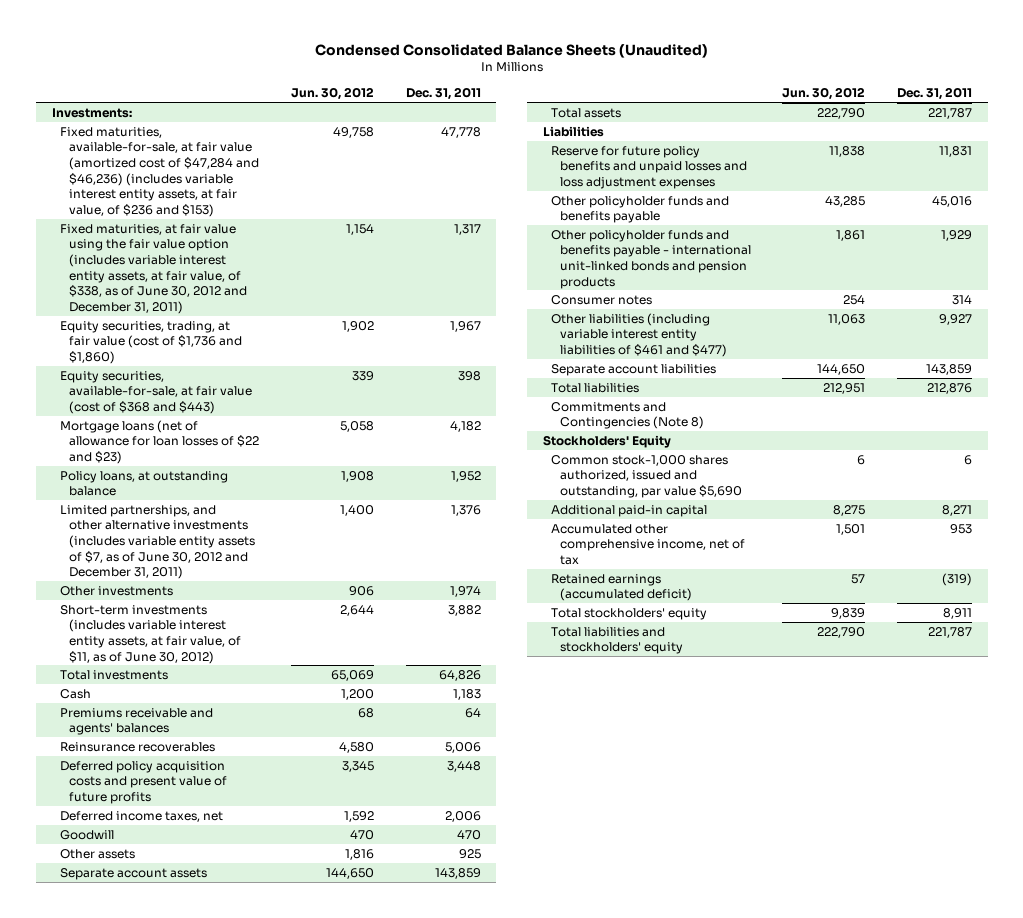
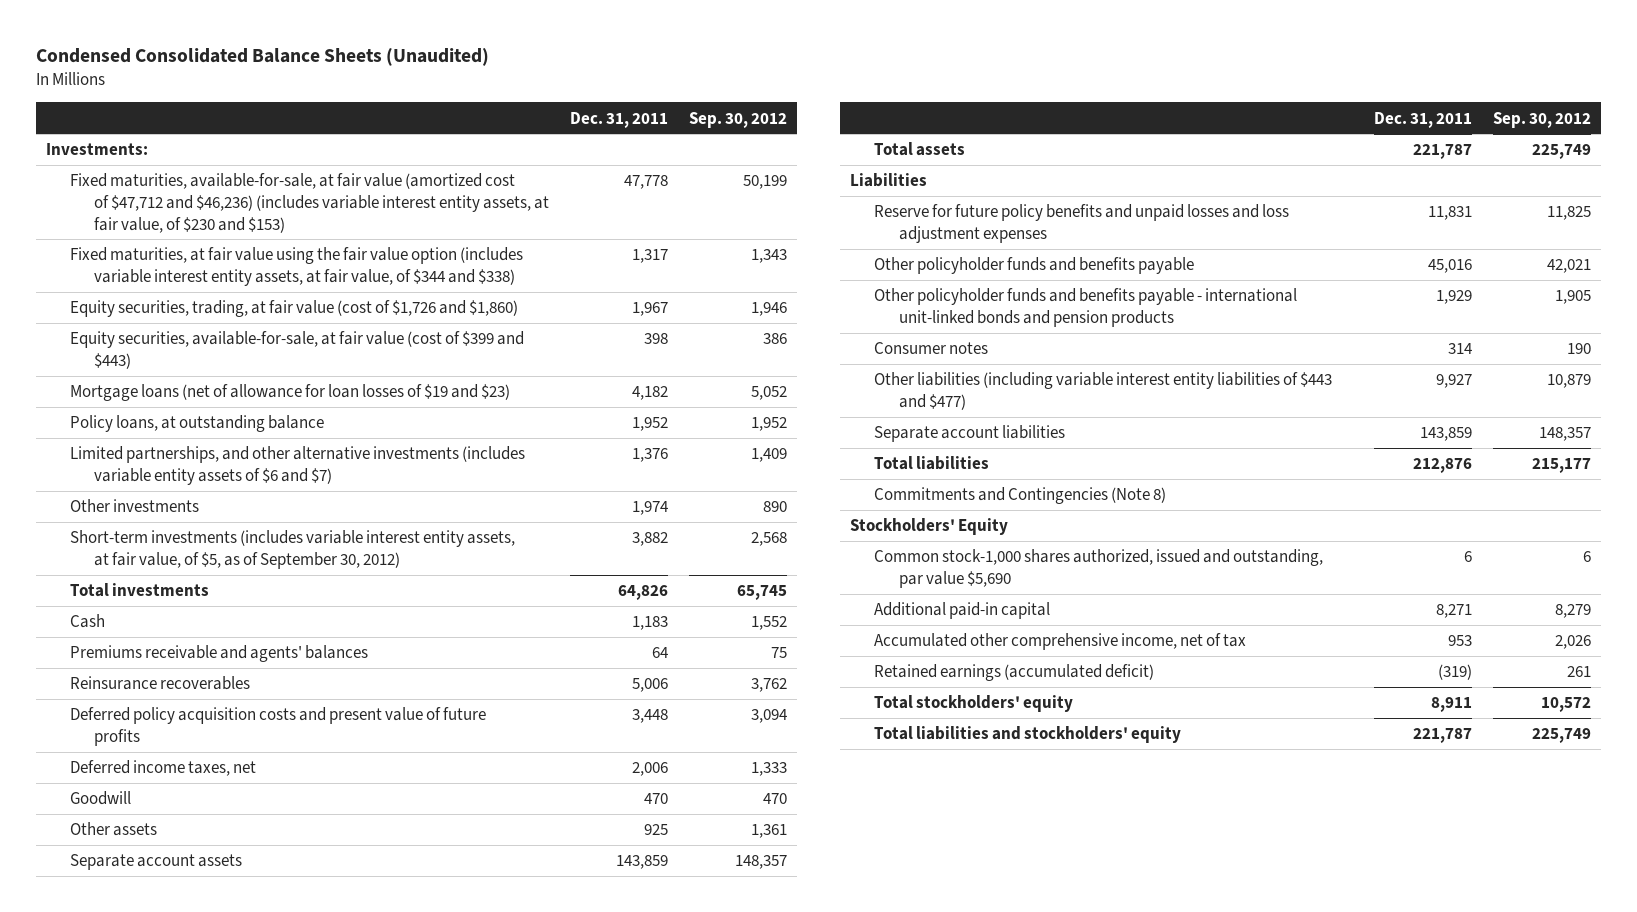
- | Jun. 30, 2012 | Dec. 31, 2011
+ | Dec. 31, 2011 | Sep. 30, 2012
- Fixed maturities, available-for-sale, at fair value (amortized cost of $47,284 and $46,236) (includes variable interest entity assets, at fair value, of $236 and $153) | 49,758 | 47,778
- Fixed maturities, at fair value using the fair value option (includes variable interest entity assets, at fair value, of $338, as of June 30, 2012 and December 31, 2011) | 1,154 | 1,317
- Equity securities, trading, at fair value (cost of $1,736 and $1,860) | 1,902 | 1,967
- Equity securities, available-for-sale, at fair value (cost of $368 and $443) | 339 | 398
- Mortgage loans (net of allowance for loan losses of $22 and $23) | 5,058 | 4,182
+ Fixed maturities, available-for-sale, at fair value (amortized cost of $47,712 and $46,236) (includes variable interest entity assets, at fair value, of $230 and $153) | 47,778 | 50,199
+ Fixed maturities, at fair value using the fair value option (includes variable interest entity assets, at fair value, of $344 and $338) | 1,317 | 1,343
+ Equity securities, trading, at fair value (cost of $1,726 and $1,860) | 1,967 | 1,946
+ Equity securities, available-for-sale, at fair value (cost of $399 and $443) | 398 | 386
+ Mortgage loans (net of allowance for loan losses of $19 and $23) | 4,182 | 5,052
- Limited partnerships, and other alternative investments (includes variable entity assets of $7, as of June 30, 2012 and December 31, 2011) | 1,400 | 1,376
+ Limited partnerships, and other alternative investments (includes variable entity assets of $6 and $7) | 1,376 | 1,409
- Short-term investments (includes variable interest entity assets, at fair value, of $11, as of June 30, 2012) | 2,644 | 3,882
+ Short-term investments (includes variable interest entity assets, at fair value, of $5, as of September 30, 2012) | 3,882 | 2,568
- Other liabilities (including variable interest entity liabilities of $461 and $477) | 11,063 | 9,927
+ Other liabilities (including variable interest entity liabilities of $443 and $477) | 9,927 | 10,879

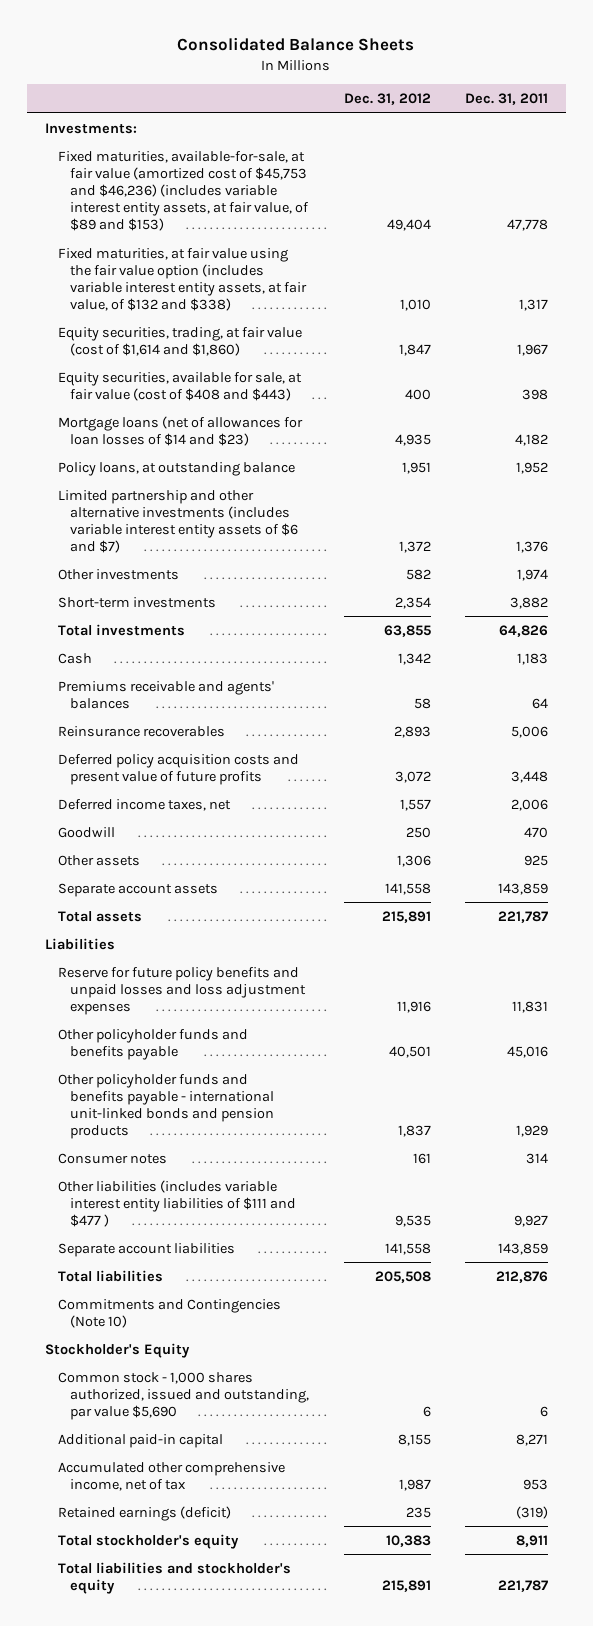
- Condensed Consolidated Balance Sheets (Unaudited)
+ Consolidated Balance Sheets
- | Dec. 31, 2011 | Sep. 30, 2012
+ | Dec. 31, 2012 | Dec. 31, 2011
- Fixed maturities, available-for-sale, at fair value (amortized cost of $47,712 and $46,236) (includes variable interest entity assets, at fair value, of $230 and $153) | 47,778 | 50,199
- Fixed maturities, at fair value using the fair value option (includes variable interest entity assets, at fair value, of $344 and $338) | 1,317 | 1,343
- Equity securities, trading, at fair value (cost of $1,726 and $1,860) | 1,967 | 1,946
- Equity securities, available-for-sale, at fair value (cost of $399 and $443) | 398 | 386
- Mortgage loans (net of allowance for loan losses of $19 and $23) | 4,182 | 5,052
+ Fixed maturities, available-for-sale, at fair value (amortized cost of $45,753 and $46,236) (includes variable interest entity assets, at fair value, of $89 and $153) | 49,404 | 47,778
+ Fixed maturities, at fair value using the fair value option (includes variable interest entity assets, at fair value, of $132 and $338) | 1,010 | 1,317
+ Equity securities, trading, at fair value (cost of $1,614 and $1,860) | 1,847 | 1,967
+ Equity securities, available for sale, at fair value (cost of $408 and $443) | 400 | 398
+ Mortgage loans (net of allowances for loan losses of $14 and $23) | 4,935 | 4,182
- Limited partnerships, and other alternative investments (includes variable entity assets of $6 and $7) | 1,376 | 1,409
+ Limited partnership and other alternative investments (includes variable interest entity assets of $6 and $7) | 1,372 | 1,376
- Short-term investments (includes variable interest entity assets, at fair value, of $5, as of September 30, 2012) | 3,882 | 2,568
+ Short-term investments | 2,354 | 3,882
- Other liabilities (including variable interest entity liabilities of $443 and $477) | 9,927 | 10,879
+ Other liabilities (includes variable interest entity liabilities of $111 and $477 ) | 9,535 | 9,927
- Commitments and Contingencies (Note 8)
- Stockholders' Equity
- Common stock-1,000 shares authorized, issued and outstanding, par value $5,690 | 6 | 6
+ Commitments and Contingencies (Note 10)
+ Stockholder's Equity
+ Common stock - 1,000 shares authorized, issued and outstanding, par value $5,690 | 6 | 6
- Retained earnings (accumulated deficit) | (319) | 261
- Total stockholders' equity | 8,911 | 10,572
- Total liabilities and stockholders' equity | 221,787 | 225,749
+ Retained earnings (deficit) | 235 | (319)
+ Total stockholder's equity | 10,383 | 8,911
+ Total liabilities and stockholder's equity | 215,891 | 221,787

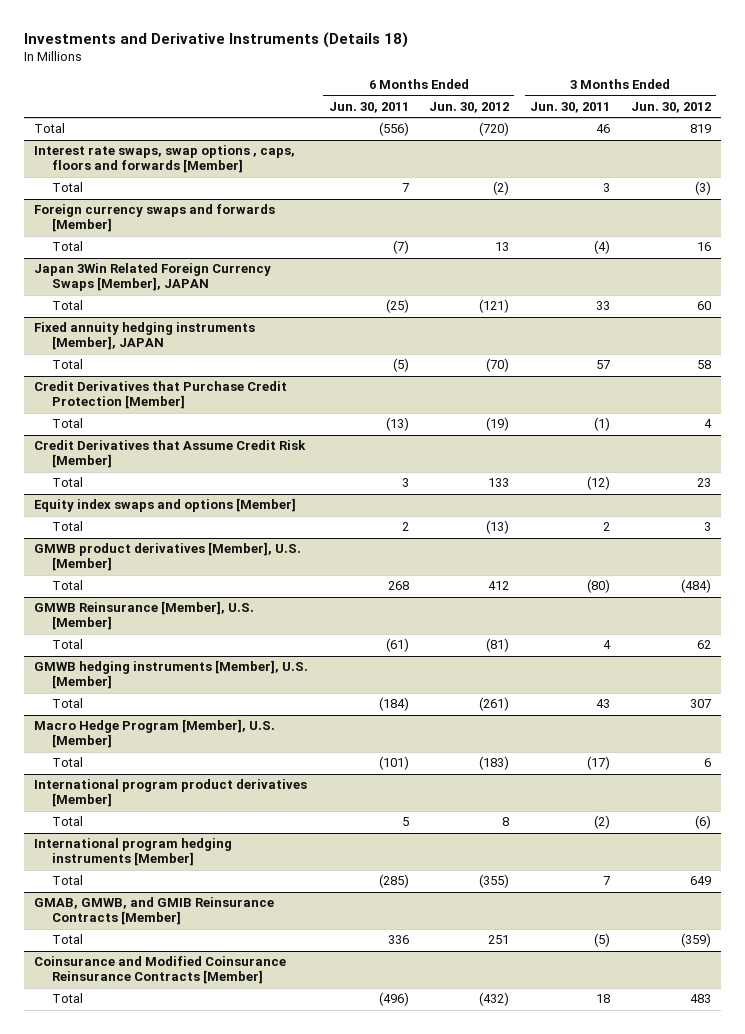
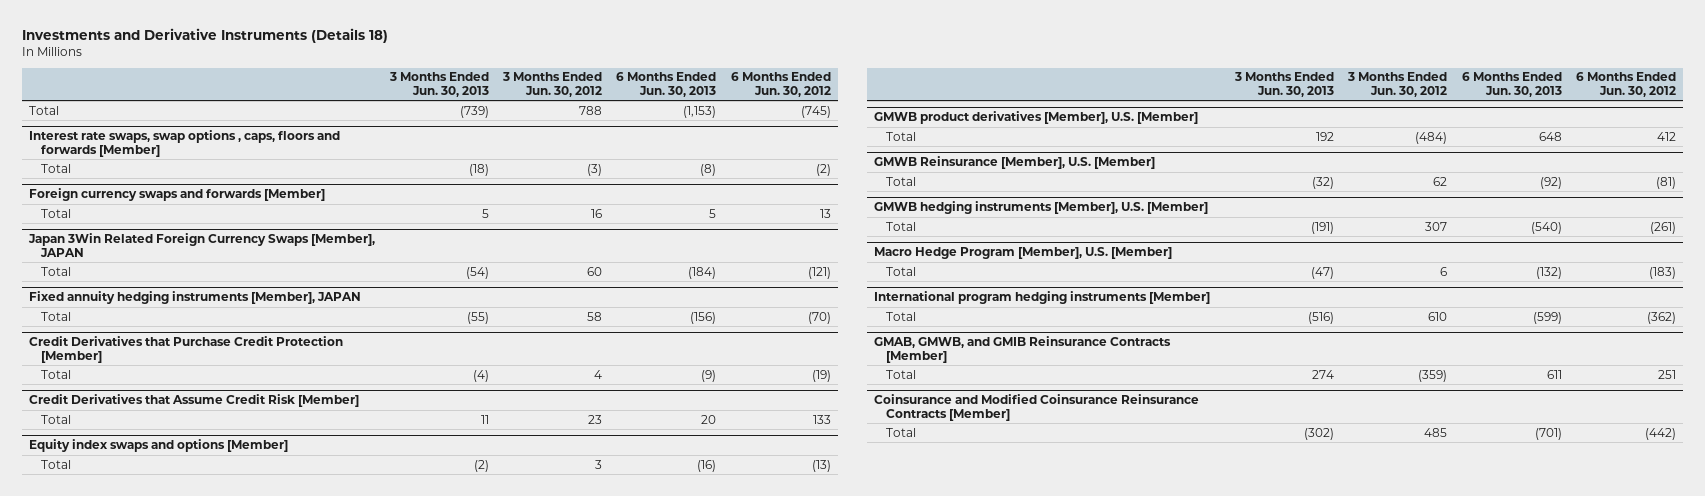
- | 6 Months Ended Jun. 30, 2011 | 6 Months Ended Jun. 30, 2012 | 3 Months Ended Jun. 30, 2011 | 3 Months Ended Jun. 30, 2012
+ | 3 Months Ended Jun. 30, 2013 | 3 Months Ended Jun. 30, 2012 | 6 Months Ended Jun. 30, 2013 | 6 Months Ended Jun. 30, 2012
- Total | (556) | (720) | 46 | 819
+ Total | (739) | 788 | (1,153) | (745)
- International program product derivatives [Member]
- Total | 5 | 8 | (2) | (6)
@ International program hedging instruments [Member]
- Total | (285) | (355) | 7 | 649
+ Total | (516) | 610 | (599) | (362)
@ Coinsurance and Modified Coinsurance Reinsurance Contracts [Member]
- Total | (496) | (432) | 18 | 483
+ Total | (302) | 485 | (701) | (442)

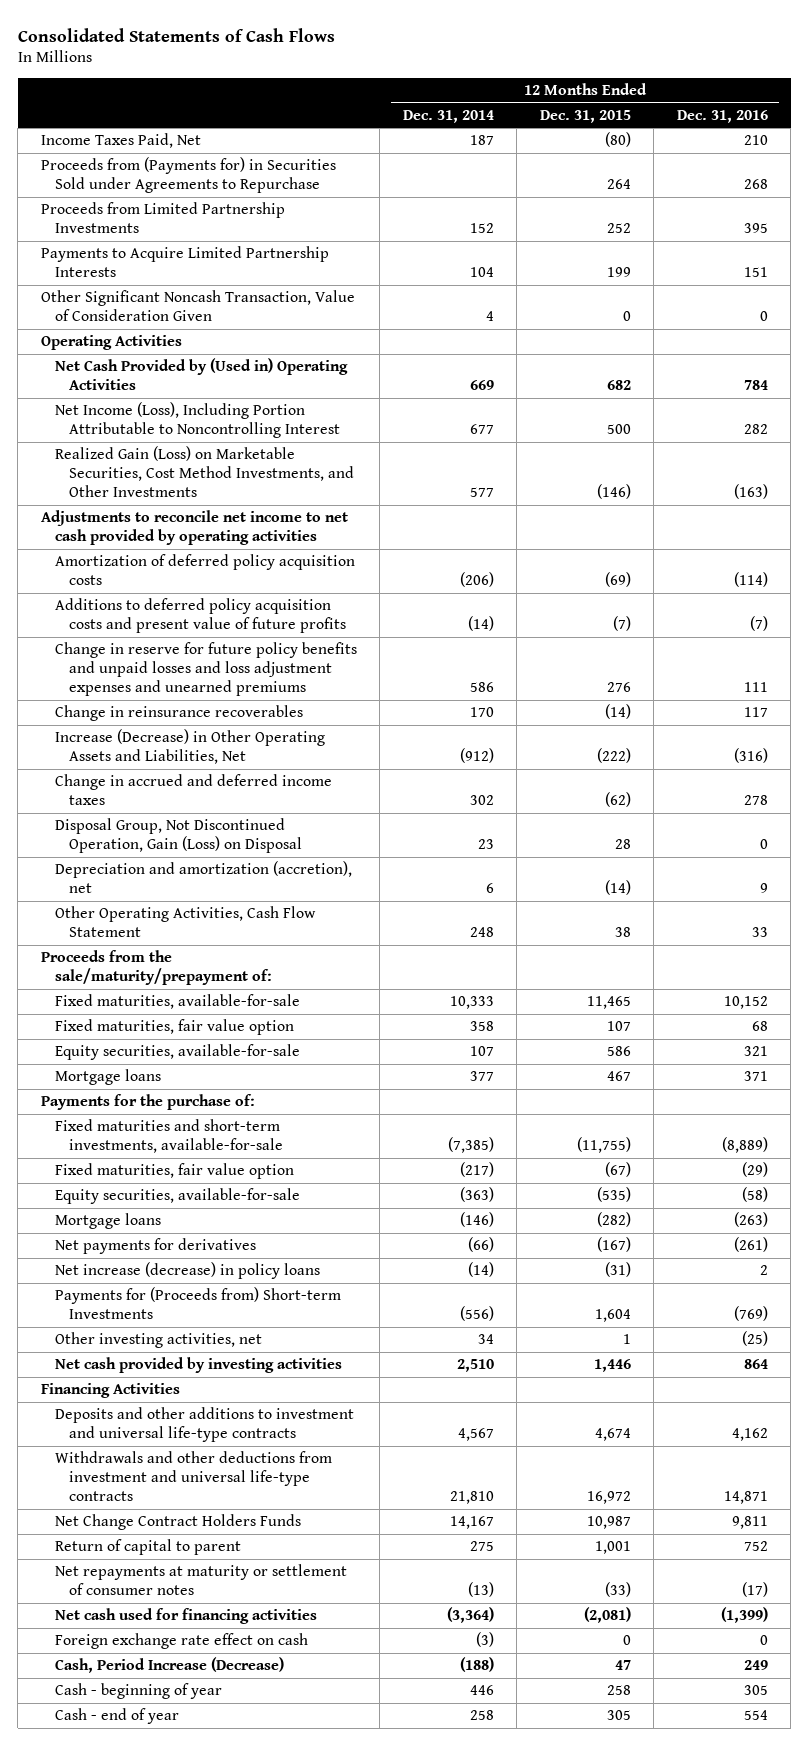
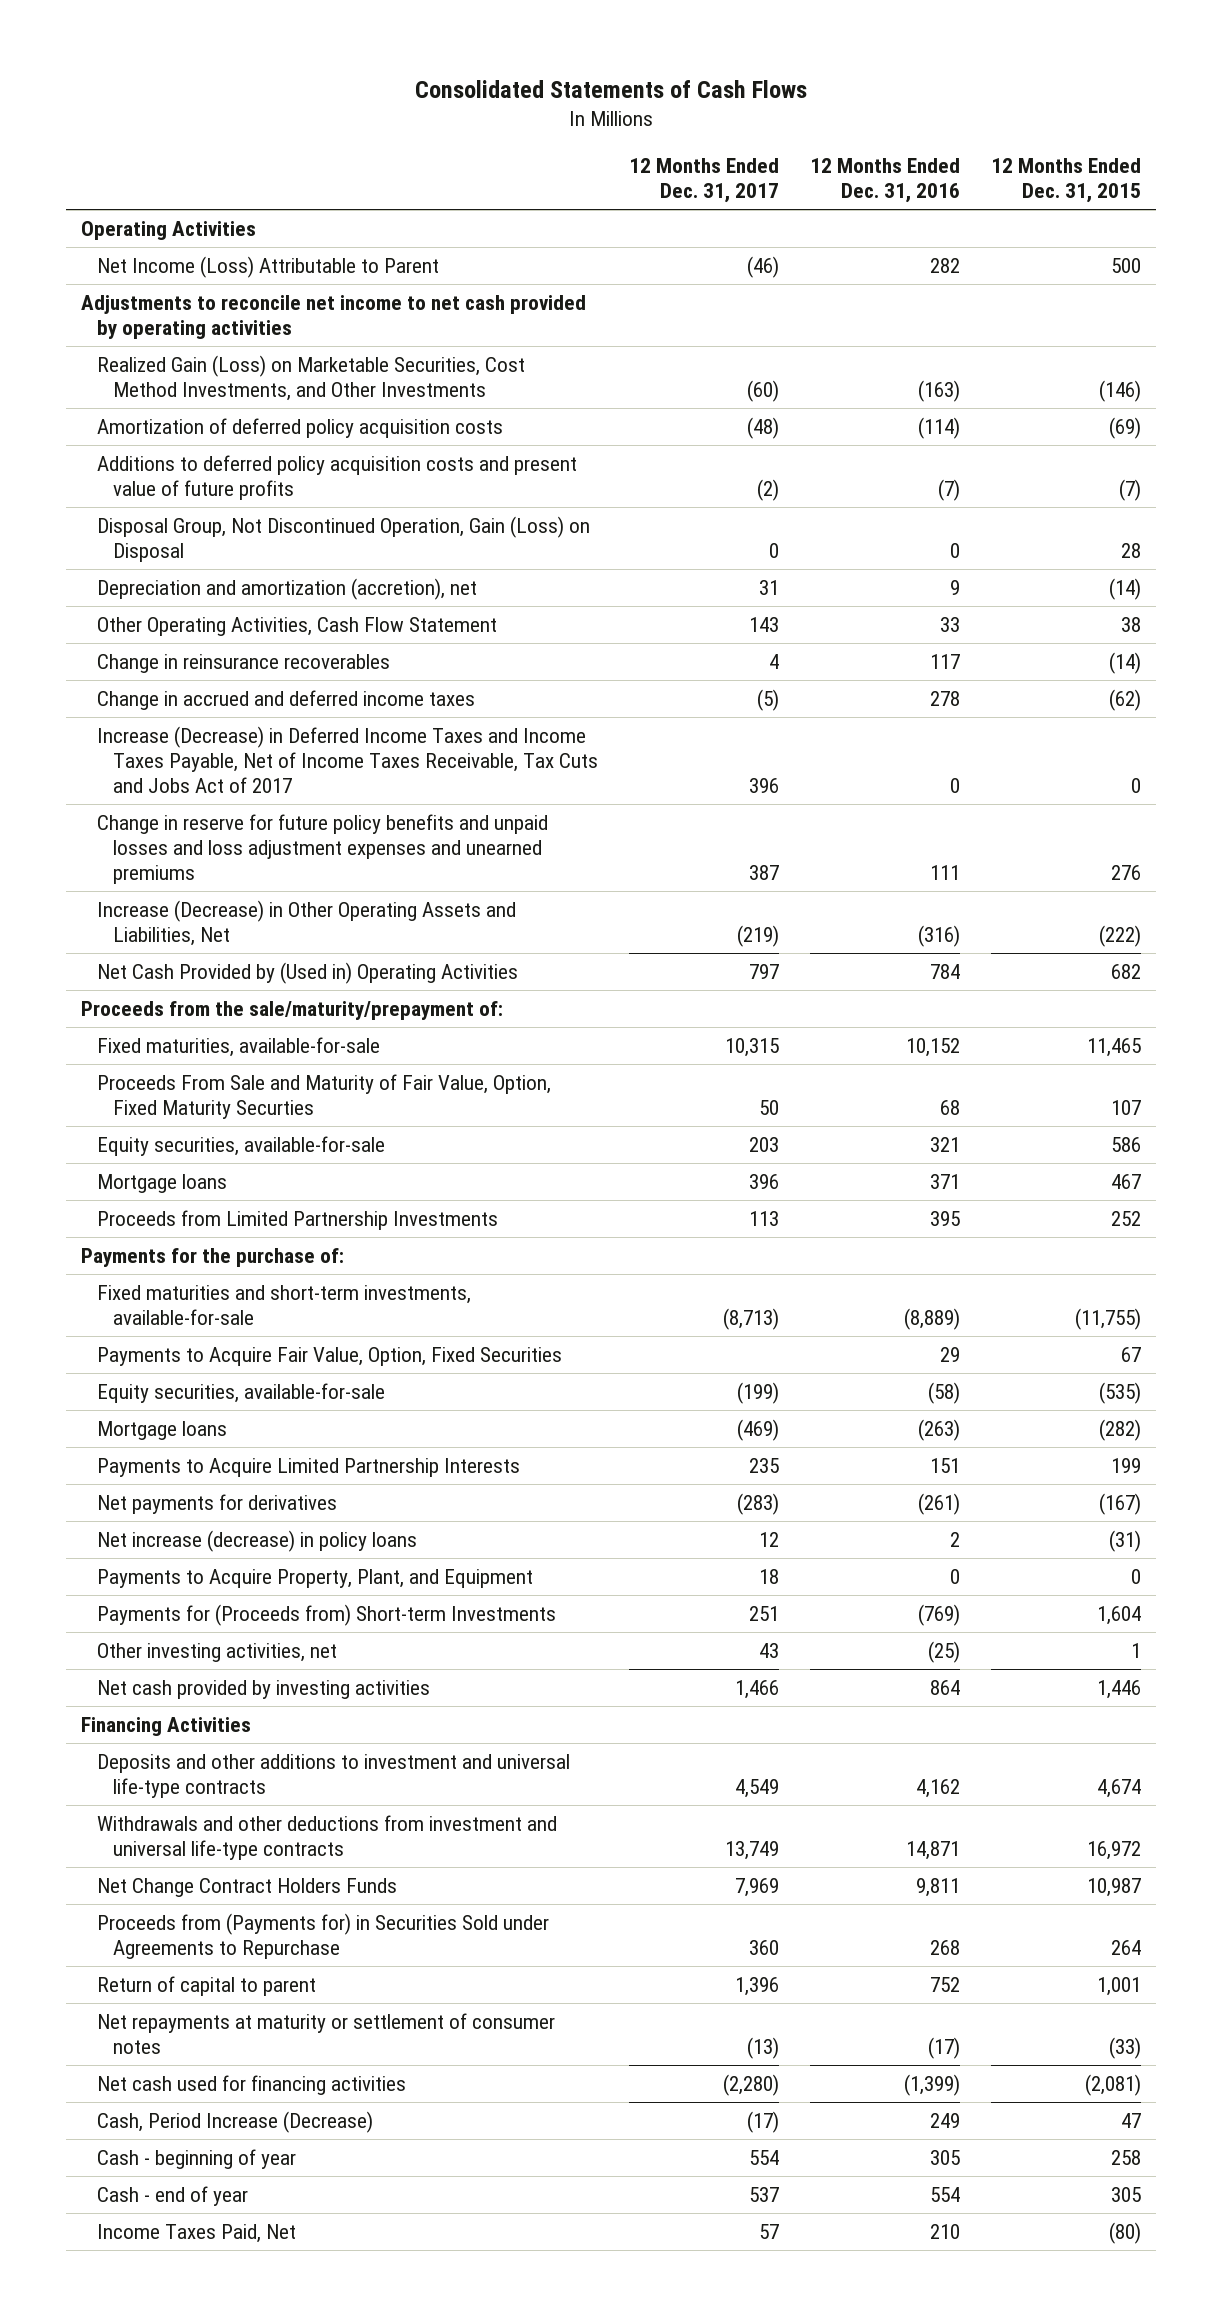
- | 12 Months Ended Dec. 31, 2014 | 12 Months Ended Dec. 31, 2015 | 12 Months Ended Dec. 31, 2016
+ | 12 Months Ended Dec. 31, 2017 | 12 Months Ended Dec. 31, 2016 | 12 Months Ended Dec. 31, 2015
- Other Significant Noncash Transaction, Value of Consideration Given | 4 | 0 | 0
- Net Income (Loss), Including Portion Attributable to Noncontrolling Interest | 677 | 500 | 282
+ Net Income (Loss) Attributable to Parent | (46) | 282 | 500
moved down: Realized Gain (Loss) on Marketable Securities, Cost Method Investments, and Other Investments | (60) | (163) | (146)
moved down: Change in reinsurance recoverables | 4 | 117 | (14)
moved down: Change in accrued and deferred income taxes | (5) | 278 | (62)
+ Increase (Decrease) in Deferred Income Taxes and Income Taxes Payable, Net of Income Taxes Receivable, Tax Cuts and Jobs Act of 2017 | 396 | 0 | 0
moved down: Change in reserve for future policy benefits and unpaid losses and loss adjustment expenses and unearned premiums | 387 | 111 | 276
moved down: Increase (Decrease) in Other Operating Assets and Liabilities, Net | (219) | (316) | (222)
moved down: Net Cash Provided by (Used in) Operating Activities | 797 | 784 | 682
- Fixed maturities, fair value option | 358 | 107 | 68
+ Proceeds From Sale and Maturity of Fair Value, Option, Fixed Maturity Securties | 50 | 68 | 107
moved down: Proceeds from Limited Partnership Investments | 113 | 395 | 252
- Fixed maturities, fair value option | (217) | (67) | (29)
+ Payments to Acquire Fair Value, Option, Fixed Securities | | 29 | 67
moved down: Payments to Acquire Limited Partnership Interests | 235 | 151 | 199
+ Payments to Acquire Property, Plant, and Equipment | 18 | 0 | 0
moved down: Proceeds from (Payments for) in Securities Sold under Agreements to Repurchase | 360 | 268 | 264
- Foreign exchange rate effect on cash | (3) | 0 | 0
moved down: Income Taxes Paid, Net | 57 | 210 | (80)

